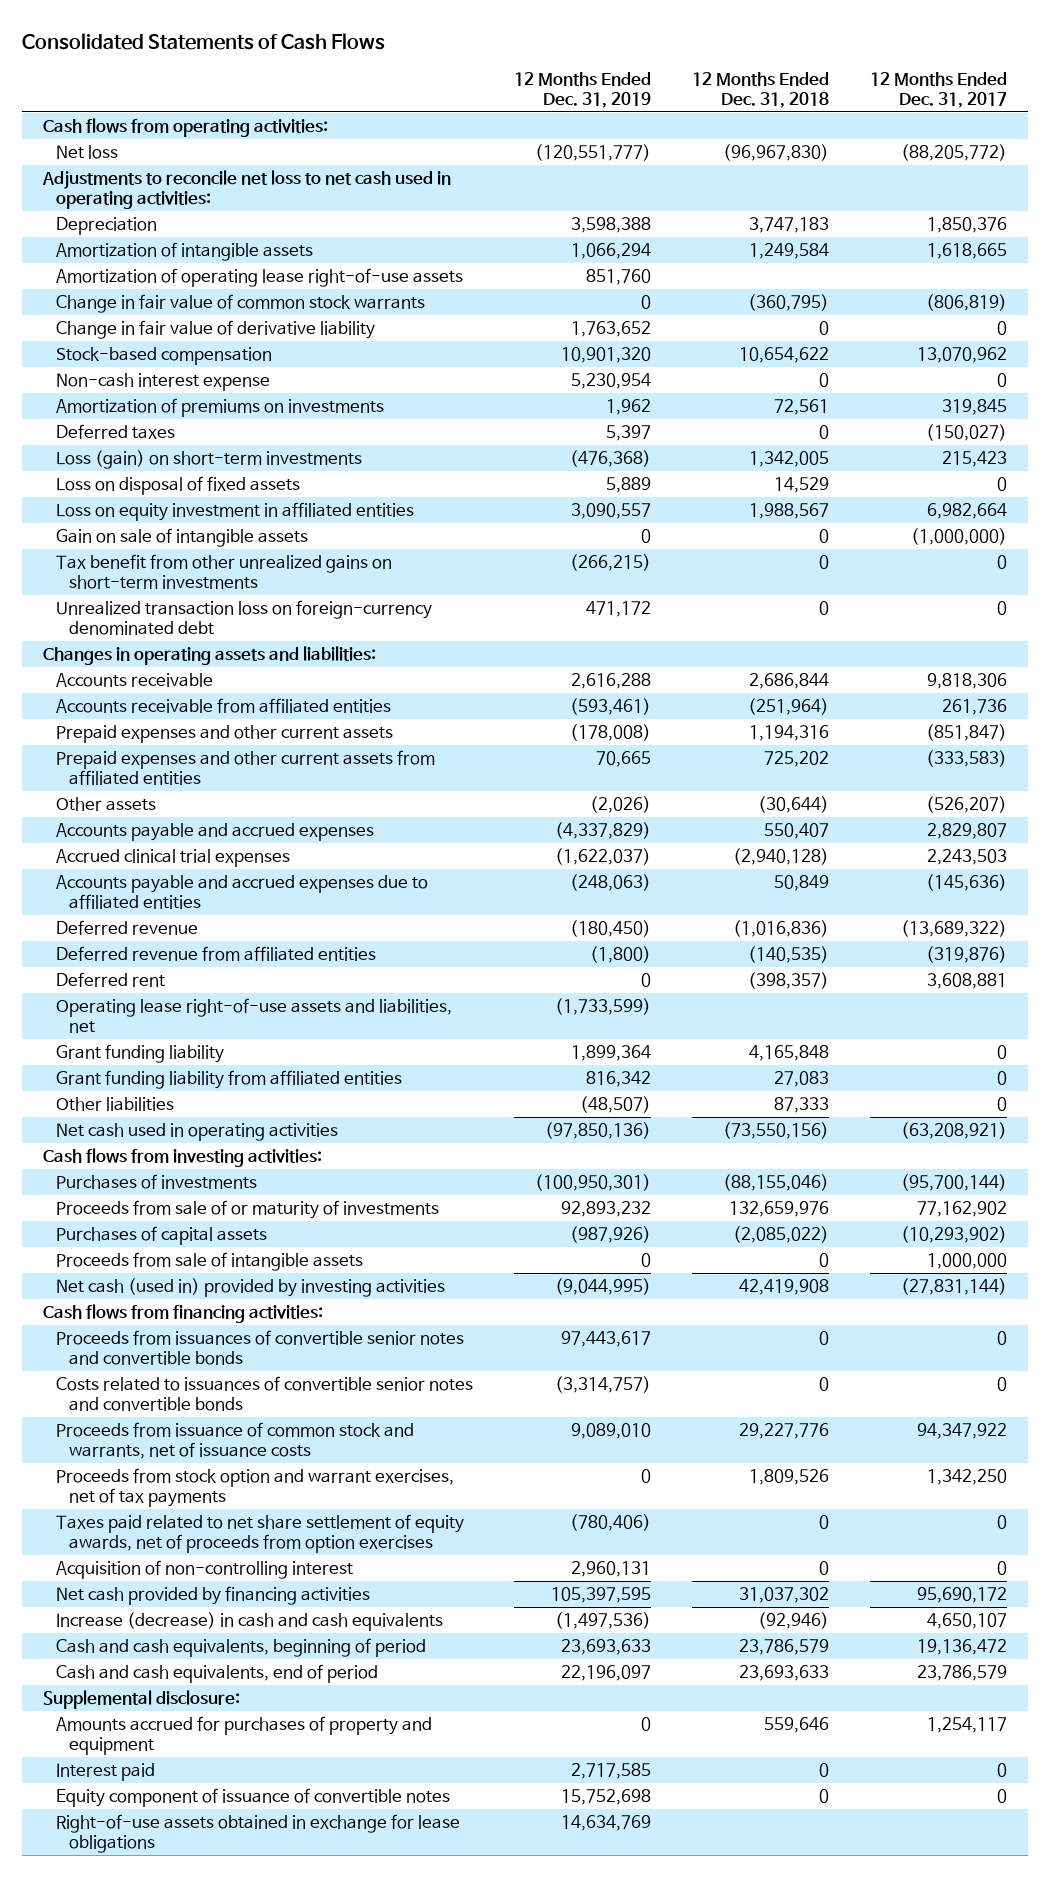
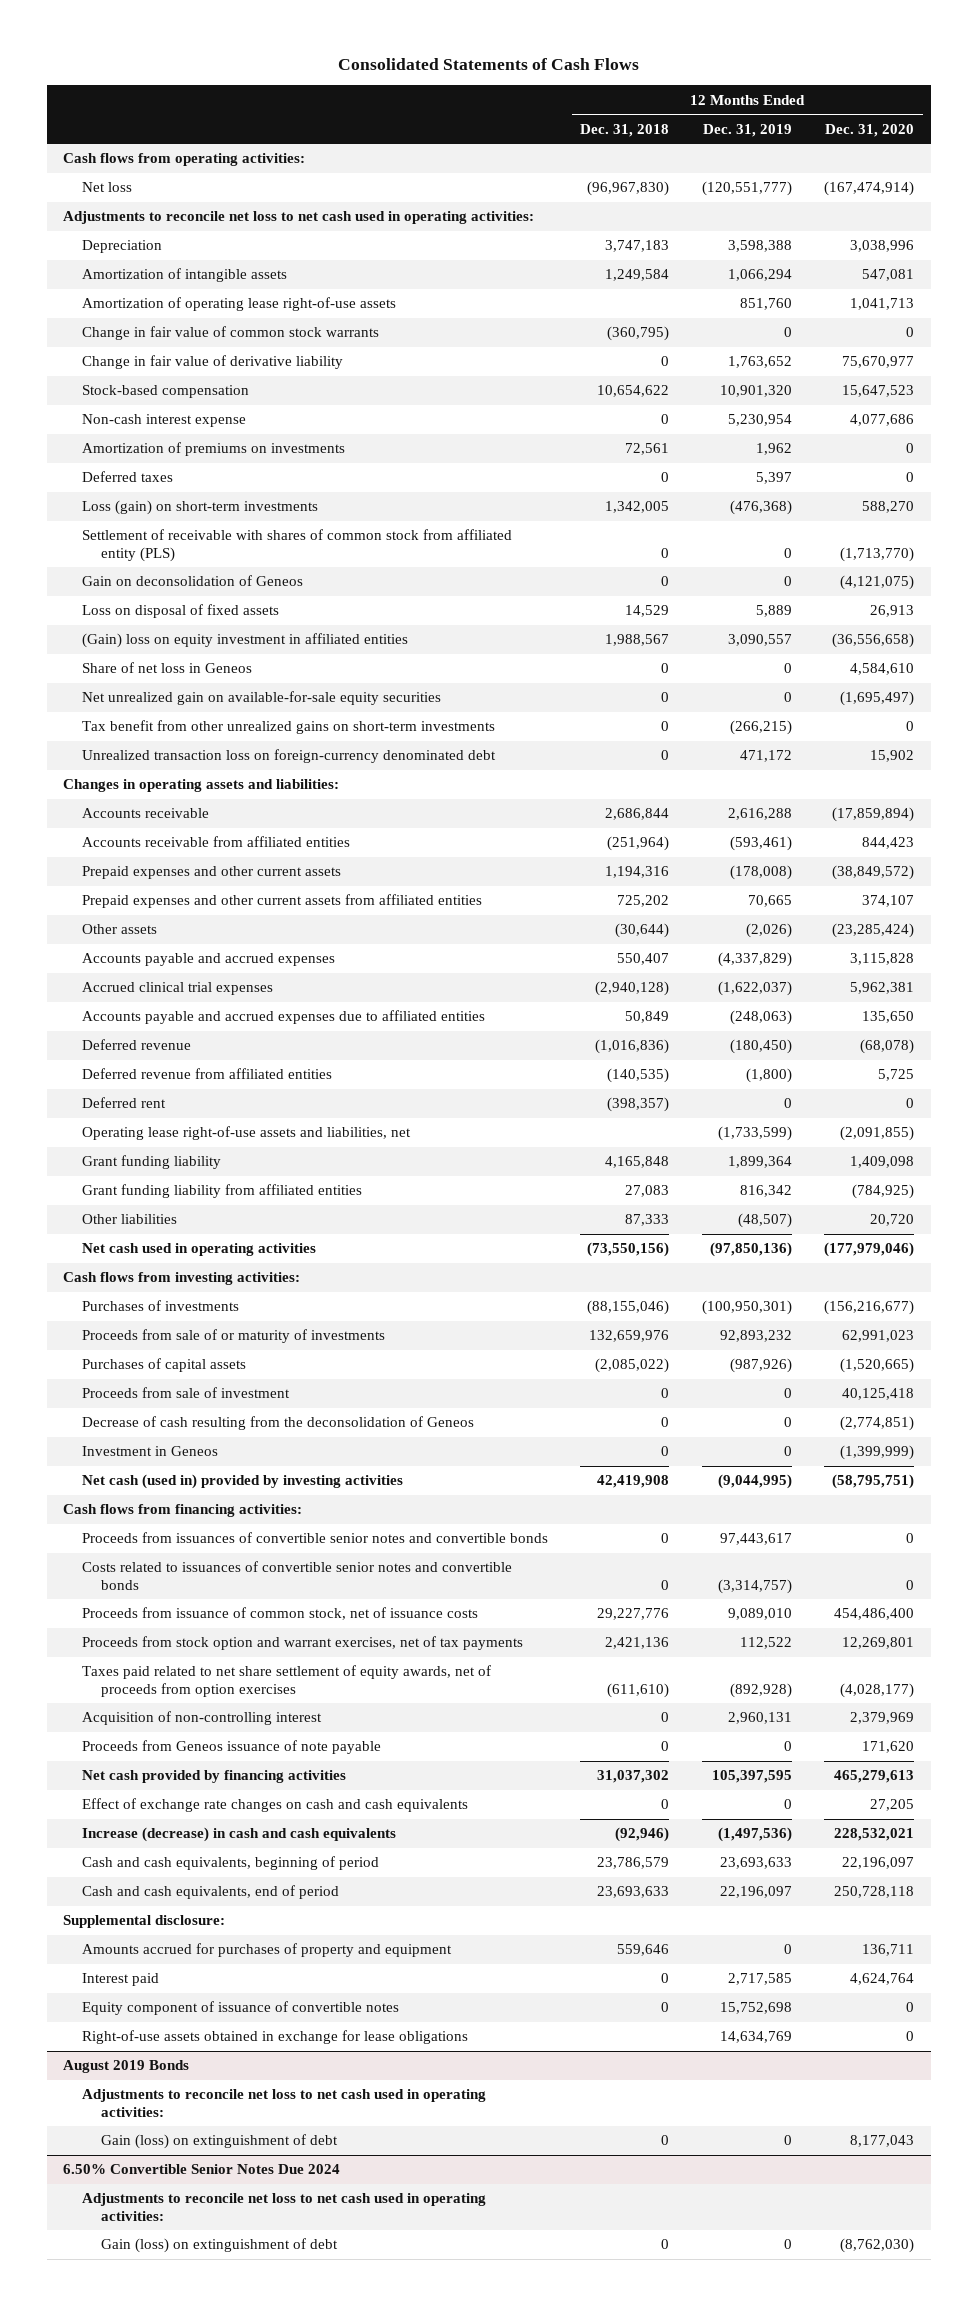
- | 12 Months Ended Dec. 31, 2019 | 12 Months Ended Dec. 31, 2018 | 12 Months Ended Dec. 31, 2017
+ | 12 Months Ended Dec. 31, 2018 | 12 Months Ended Dec. 31, 2019 | 12 Months Ended Dec. 31, 2020
+ Settlement of receivable with shares of common stock from affiliated entity (PLS) | 0 | 0 | (1,713,770)
+ Gain on deconsolidation of Geneos | 0 | 0 | (4,121,075)
- Loss on equity investment in affiliated entities | 3,090,557 | 1,988,567 | 6,982,664
- Gain on sale of intangible assets | 0 | 0 | (1,000,000)
+ (Gain) loss on equity investment in affiliated entities | 1,988,567 | 3,090,557 | (36,556,658)
+ Share of net loss in Geneos | 0 | 0 | 4,584,610
+ Net unrealized gain on available-for-sale equity securities | 0 | 0 | (1,695,497)
- Proceeds from sale of intangible assets | 0 | 0 | 1,000,000
+ Proceeds from sale of investment | 0 | 0 | 40,125,418
+ Decrease of cash resulting from the deconsolidation of Geneos | 0 | 0 | (2,774,851)
+ Investment in Geneos | 0 | 0 | (1,399,999)
- Proceeds from issuance of common stock and warrants, net of issuance costs | 9,089,010 | 29,227,776 | 94,347,922
- Proceeds from stock option and warrant exercises, net of tax payments | 0 | 1,809,526 | 1,342,250
- Taxes paid related to net share settlement of equity awards, net of proceeds from option exercises | (780,406) | 0 | 0
+ Proceeds from issuance of common stock, net of issuance costs | 29,227,776 | 9,089,010 | 454,486,400
+ Proceeds from stock option and warrant exercises, net of tax payments | 2,421,136 | 112,522 | 12,269,801
+ Taxes paid related to net share settlement of equity awards, net of proceeds from option exercises | (611,610) | (892,928) | (4,028,177)
+ Proceeds from Geneos issuance of note payable | 0 | 0 | 171,620
+ Effect of exchange rate changes on cash and cash equivalents | 0 | 0 | 27,205
+ August 2019 Bonds
+ Adjustments to reconcile net loss to net cash used in operating activities:
+ Gain (loss) on extinguishment of debt | 0 | 0 | 8,177,043
+ 6.50% Convertible Senior Notes Due 2024
+ Adjustments to reconcile net loss to net cash used in operating activities:
+ Gain (loss) on extinguishment of debt | 0 | 0 | (8,762,030)

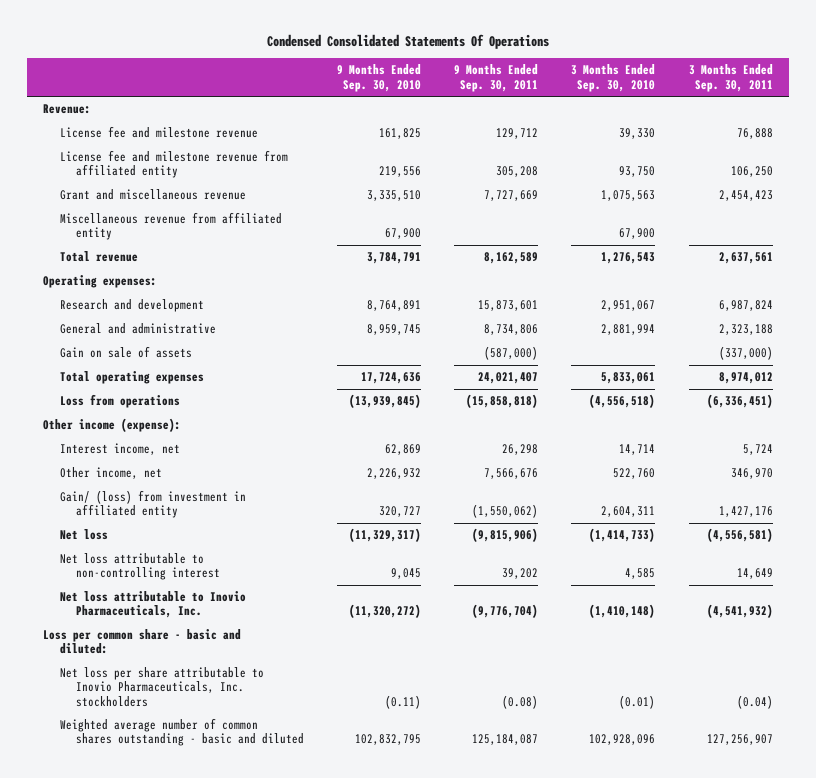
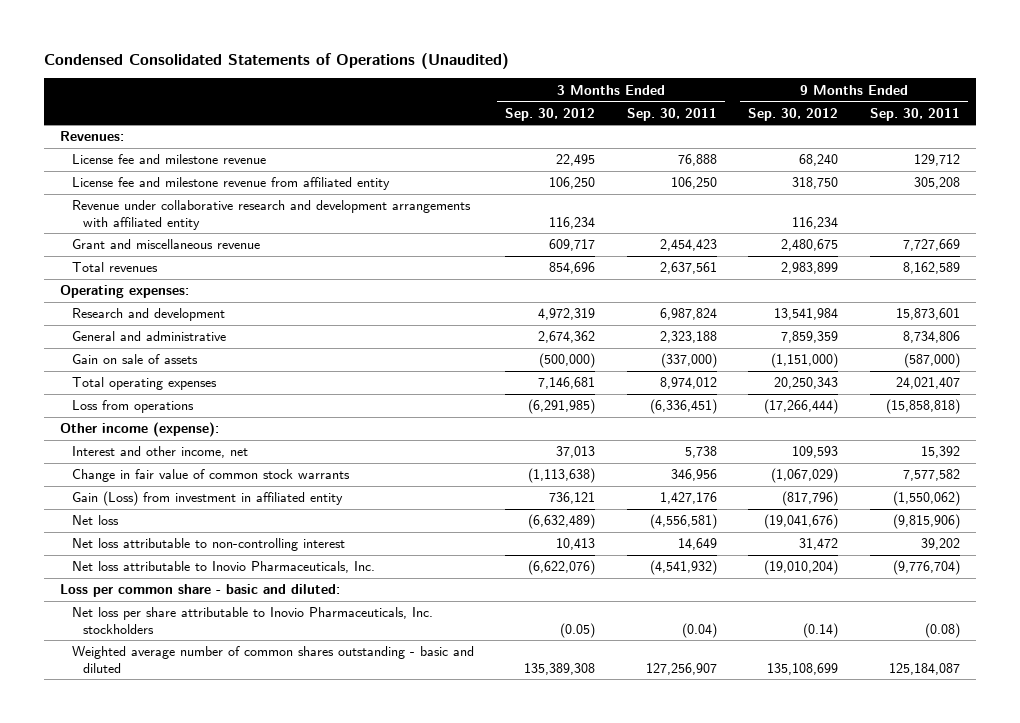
- Condensed Consolidated Statements Of Operations
+ Condensed Consolidated Statements of Operations (Unaudited)
- | 9 Months Ended Sep. 30, 2010 | 9 Months Ended Sep. 30, 2011 | 3 Months Ended Sep. 30, 2010 | 3 Months Ended Sep. 30, 2011
+ | 3 Months Ended Sep. 30, 2012 | 3 Months Ended Sep. 30, 2011 | 9 Months Ended Sep. 30, 2012 | 9 Months Ended Sep. 30, 2011
- Revenue:
+ Revenues:
+ Revenue under collaborative research and development arrangements with affiliated entity | 116,234 | | 116,234 |
- Miscellaneous revenue from affiliated entity | 67,900 | | 67,900 |
- Total revenue | 3,784,791 | 8,162,589 | 1,276,543 | 2,637,561
+ Total revenues | 854,696 | 2,637,561 | 2,983,899 | 8,162,589
- Interest income, net | 62,869 | 26,298 | 14,714 | 5,724
- Other income, net | 2,226,932 | 7,566,676 | 522,760 | 346,970
- Gain/ (loss) from investment in affiliated entity | 320,727 | (1,550,062) | 2,604,311 | 1,427,176
+ Interest and other income, net | 37,013 | 5,738 | 109,593 | 15,392
+ Change in fair value of common stock warrants | (1,113,638) | 346,956 | (1,067,029) | 7,577,582
+ Gain (Loss) from investment in affiliated entity | 736,121 | 1,427,176 | (817,796) | (1,550,062)

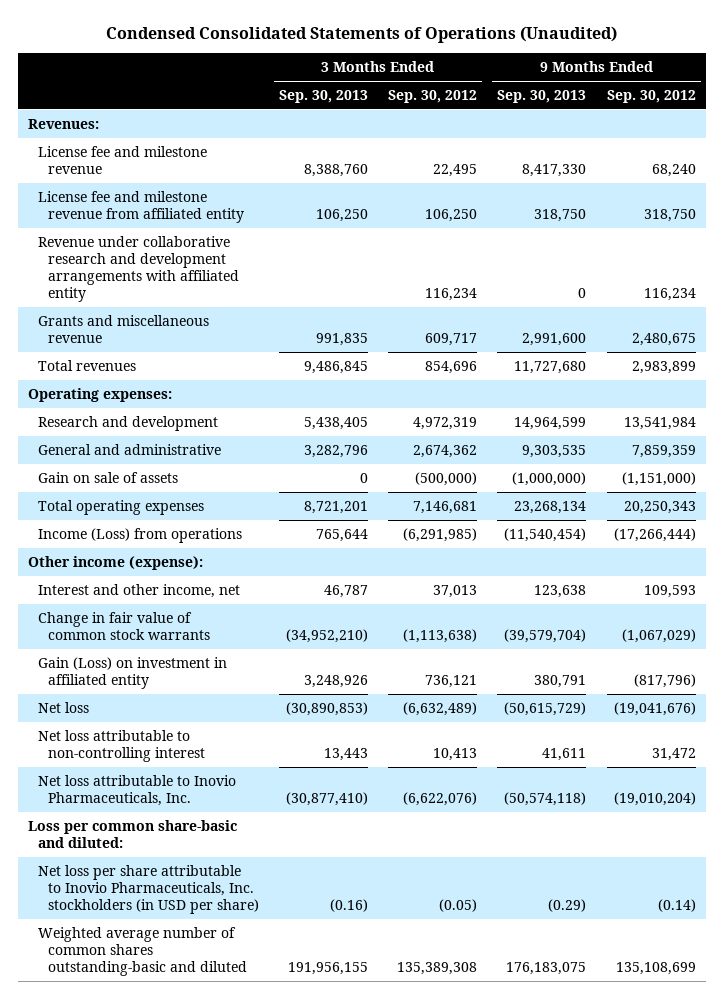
- | 3 Months Ended Sep. 30, 2012 | 3 Months Ended Sep. 30, 2011 | 9 Months Ended Sep. 30, 2012 | 9 Months Ended Sep. 30, 2011
+ | 3 Months Ended Sep. 30, 2013 | 3 Months Ended Sep. 30, 2012 | 9 Months Ended Sep. 30, 2013 | 9 Months Ended Sep. 30, 2012
- Grant and miscellaneous revenue | 609,717 | 2,454,423 | 2,480,675 | 7,727,669
+ Grants and miscellaneous revenue | 991,835 | 609,717 | 2,991,600 | 2,480,675
- Loss from operations | (6,291,985) | (6,336,451) | (17,266,444) | (15,858,818)
+ Income (Loss) from operations | 765,644 | (6,291,985) | (11,540,454) | (17,266,444)
- Gain (Loss) from investment in affiliated entity | 736,121 | 1,427,176 | (817,796) | (1,550,062)
+ Gain (Loss) on investment in affiliated entity | 3,248,926 | 736,121 | 380,791 | (817,796)
- Loss per common share - basic and diluted:
- Net loss per share attributable to Inovio Pharmaceuticals, Inc. stockholders | (0.05) | (0.04) | (0.14) | (0.08)
- Weighted average number of common shares outstanding - basic and diluted | 135,389,308 | 127,256,907 | 135,108,699 | 125,184,087
+ Loss per common share-basic and diluted:
+ Net loss per share attributable to Inovio Pharmaceuticals, Inc. stockholders (in USD per share) | (0.16) | (0.05) | (0.29) | (0.14)
+ Weighted average number of common shares outstanding-basic and diluted | 191,956,155 | 135,389,308 | 176,183,075 | 135,108,699

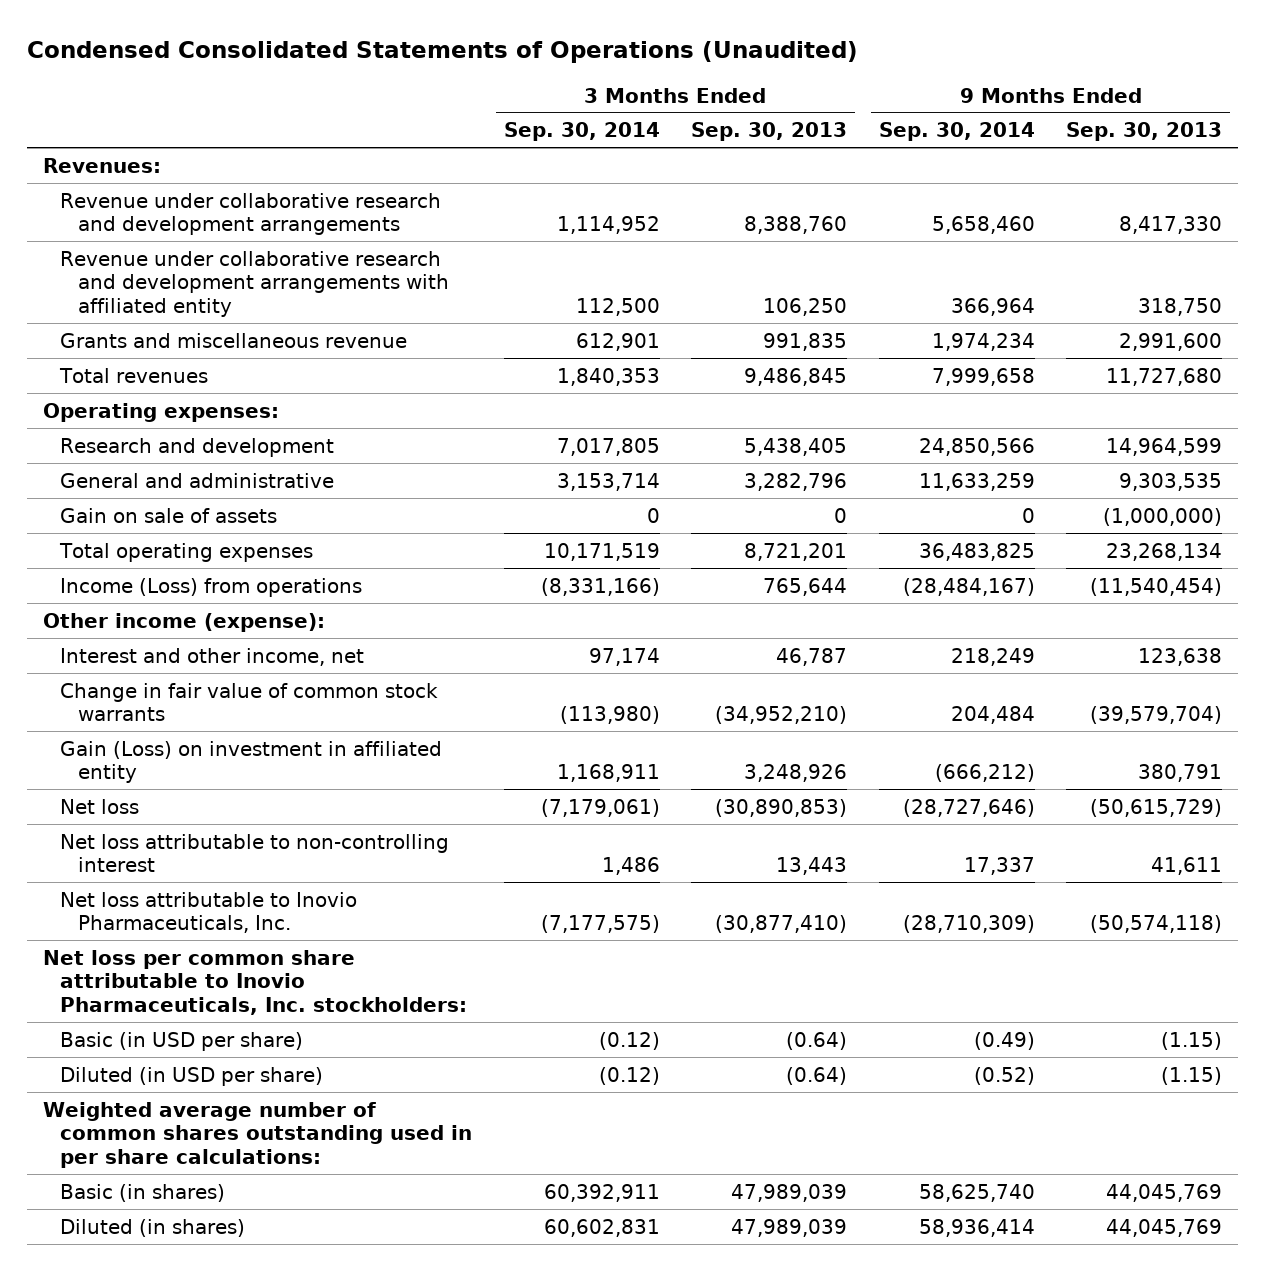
- | 3 Months Ended Sep. 30, 2013 | 3 Months Ended Sep. 30, 2012 | 9 Months Ended Sep. 30, 2013 | 9 Months Ended Sep. 30, 2012
+ | 3 Months Ended Sep. 30, 2014 | 3 Months Ended Sep. 30, 2013 | 9 Months Ended Sep. 30, 2014 | 9 Months Ended Sep. 30, 2013
- License fee and milestone revenue | 8,388,760 | 22,495 | 8,417,330 | 68,240
- License fee and milestone revenue from affiliated entity | 106,250 | 106,250 | 318,750 | 318,750
- Revenue under collaborative research and development arrangements with affiliated entity | | 116,234 | 0 | 116,234
+ Revenue under collaborative research and development arrangements | 1,114,952 | 8,388,760 | 5,658,460 | 8,417,330
+ Revenue under collaborative research and development arrangements with affiliated entity | 112,500 | 106,250 | 366,964 | 318,750
- Loss per common share-basic and diluted:
- Net loss per share attributable to Inovio Pharmaceuticals, Inc. stockholders (in USD per share) | (0.16) | (0.05) | (0.29) | (0.14)
- Weighted average number of common shares outstanding-basic and diluted | 191,956,155 | 135,389,308 | 176,183,075 | 135,108,699
+ Net loss per common share attributable to Inovio Pharmaceuticals, Inc. stockholders:
+ Basic (in USD per share) | (0.12) | (0.64) | (0.49) | (1.15)
+ Diluted (in USD per share) | (0.12) | (0.64) | (0.52) | (1.15)
+ Weighted average number of common shares outstanding used in per share calculations:
+ Basic (in shares) | 60,392,911 | 47,989,039 | 58,625,740 | 44,045,769
+ Diluted (in shares) | 60,602,831 | 47,989,039 | 58,936,414 | 44,045,769

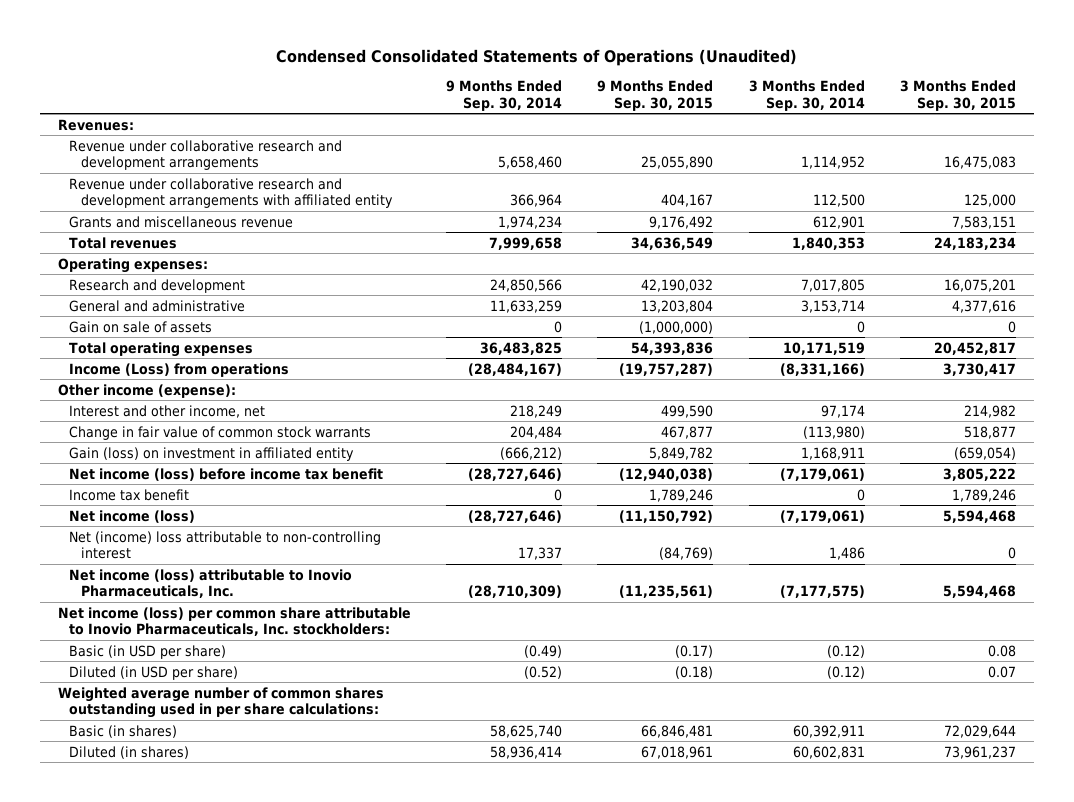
- | 3 Months Ended Sep. 30, 2014 | 3 Months Ended Sep. 30, 2013 | 9 Months Ended Sep. 30, 2014 | 9 Months Ended Sep. 30, 2013
+ | 9 Months Ended Sep. 30, 2014 | 9 Months Ended Sep. 30, 2015 | 3 Months Ended Sep. 30, 2014 | 3 Months Ended Sep. 30, 2015
- Gain (Loss) on investment in affiliated entity | 1,168,911 | 3,248,926 | (666,212) | 380,791
- Net loss | (7,179,061) | (30,890,853) | (28,727,646) | (50,615,729)
- Net loss attributable to non-controlling interest | 1,486 | 13,443 | 17,337 | 41,611
- Net loss attributable to Inovio Pharmaceuticals, Inc. | (7,177,575) | (30,877,410) | (28,710,309) | (50,574,118)
- Net loss per common share attributable to Inovio Pharmaceuticals, Inc. stockholders:
+ Gain (loss) on investment in affiliated entity | (666,212) | 5,849,782 | 1,168,911 | (659,054)
+ Net income (loss) before income tax benefit | (28,727,646) | (12,940,038) | (7,179,061) | 3,805,222
+ Income tax benefit | 0 | 1,789,246 | 0 | 1,789,246
+ Net income (loss) | (28,727,646) | (11,150,792) | (7,179,061) | 5,594,468
+ Net (income) loss attributable to non-controlling interest | 17,337 | (84,769) | 1,486 | 0
+ Net income (loss) attributable to Inovio Pharmaceuticals, Inc. | (28,710,309) | (11,235,561) | (7,177,575) | 5,594,468
+ Net income (loss) per common share attributable to Inovio Pharmaceuticals, Inc. stockholders:

